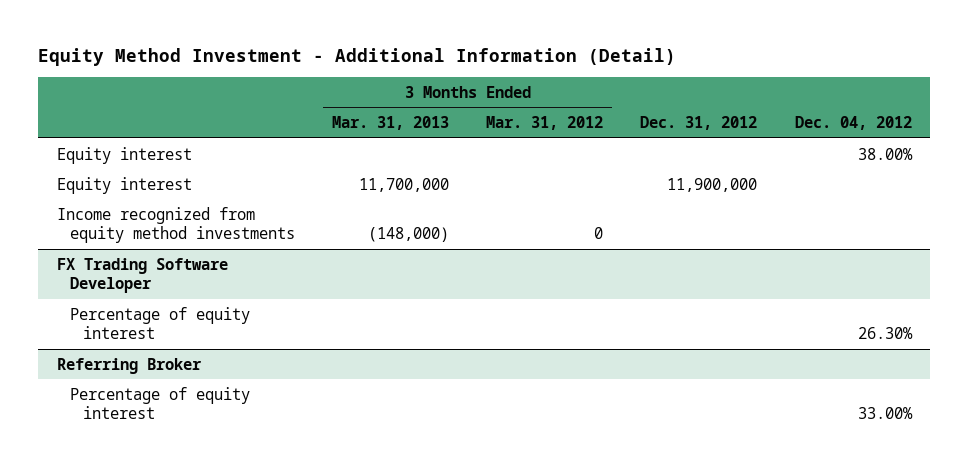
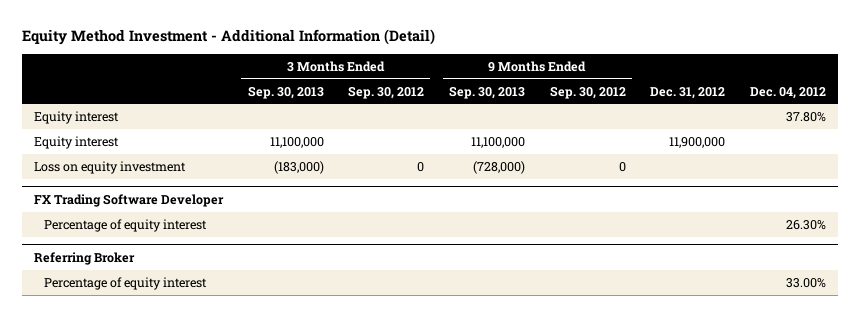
- | 3 Months Ended Mar. 31, 2013 | 3 Months Ended Mar. 31, 2012 | Dec. 31, 2012 | Dec. 04, 2012
+ | 3 Months Ended Sep. 30, 2013 | 3 Months Ended Sep. 30, 2012 | 9 Months Ended Sep. 30, 2013 | 9 Months Ended Sep. 30, 2012 | Dec. 31, 2012 | Dec. 04, 2012
- Equity interest | | | | 38.00%
+ Equity interest | | | | | | 37.80%
- Income recognized from equity method investments | (148,000) | 0 | |
+ Loss on equity investment | (183,000) | 0 | (728,000) | 0 | |

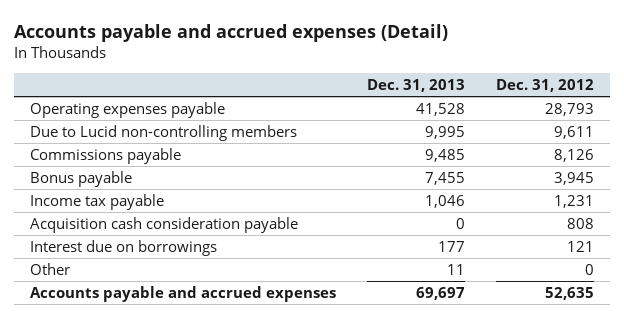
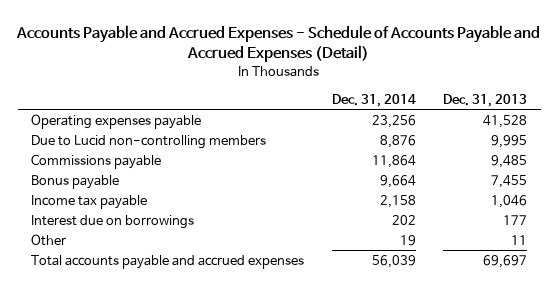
- Accounts payable and accrued expenses (Detail)
+ Accounts Payable and Accrued Expenses - Schedule of Accounts Payable and Accrued Expenses (Detail)
- | Dec. 31, 2013 | Dec. 31, 2012
+ | Dec. 31, 2014 | Dec. 31, 2013
- Acquisition cash consideration payable | 0 | 808
- Accounts payable and accrued expenses | 69,697 | 52,635
+ Total accounts payable and accrued expenses | 56,039 | 69,697

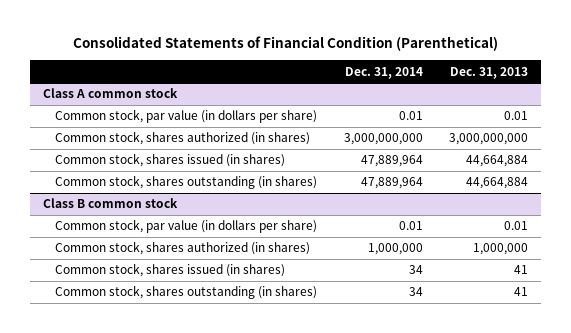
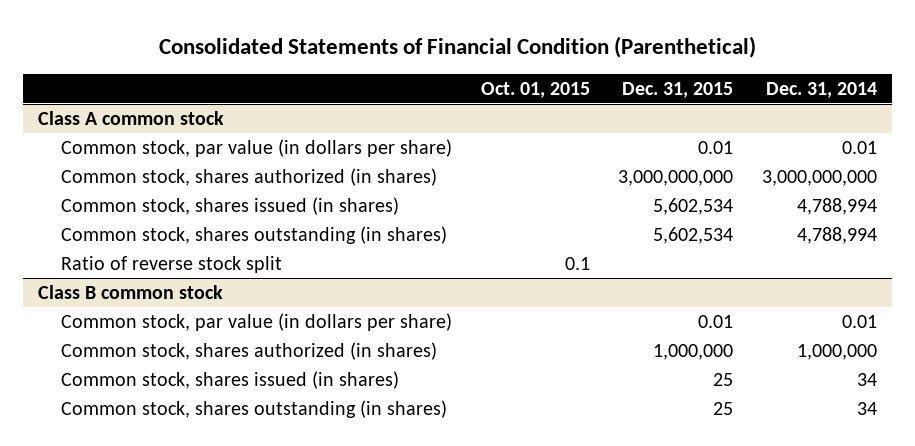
- | Dec. 31, 2014 | Dec. 31, 2013
+ | Oct. 01, 2015 | Dec. 31, 2015 | Dec. 31, 2014
@ Class A common stock
- Common stock, shares issued (in shares) | 47,889,964 | 44,664,884
- Common stock, shares outstanding (in shares) | 47,889,964 | 44,664,884
+ Common stock, shares issued (in shares) | | 5,602,534 | 4,788,994
+ Common stock, shares outstanding (in shares) | | 5,602,534 | 4,788,994
+ Ratio of reverse stock split | 0.1 | |

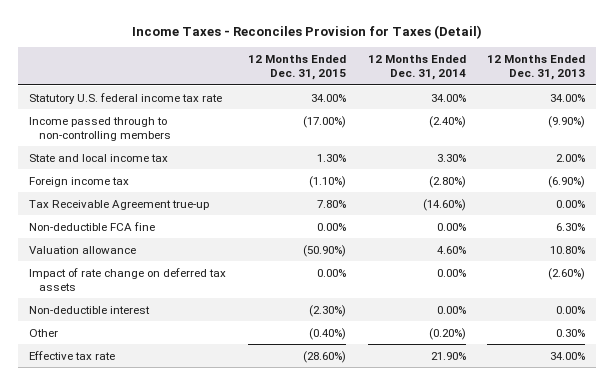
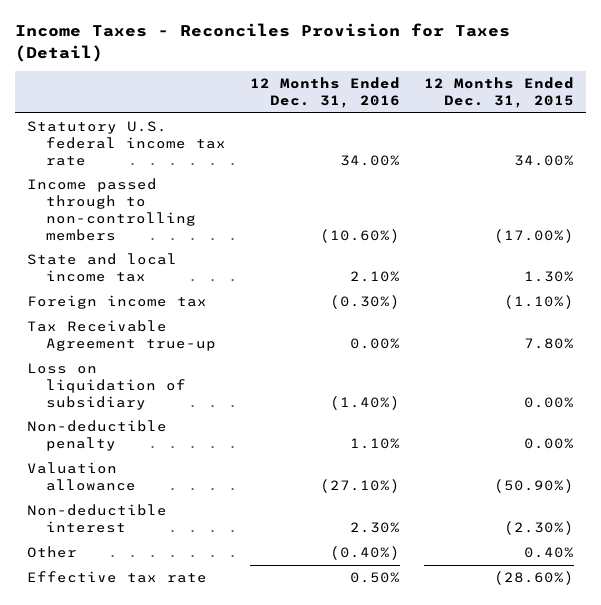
- | 12 Months Ended Dec. 31, 2015 | 12 Months Ended Dec. 31, 2014 | 12 Months Ended Dec. 31, 2013
+ | 12 Months Ended Dec. 31, 2016 | 12 Months Ended Dec. 31, 2015
- Non-deductible FCA fine | 0.00% | 0.00% | 6.30%
+ Loss on liquidation of subsidiary | (1.40%) | 0.00%
+ Non-deductible penalty | 1.10% | 0.00%
- Impact of rate change on deferred tax assets | 0.00% | 0.00% | (2.60%)
- Other | (0.40%) | (0.20%) | 0.30%
+ Other | (0.40%) | 0.40%

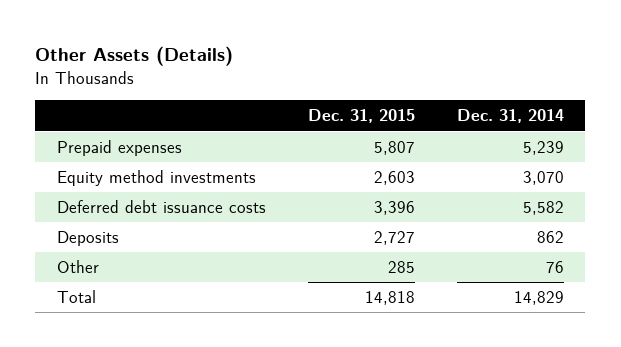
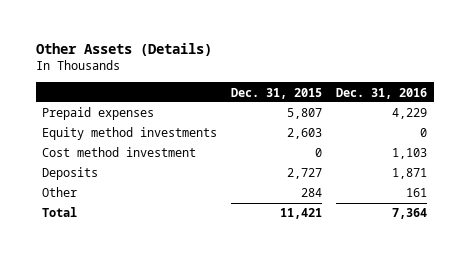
- | Dec. 31, 2015 | Dec. 31, 2014
+ | Dec. 31, 2015 | Dec. 31, 2016
- Deferred debt issuance costs | 3,396 | 5,582
+ Cost method investment | 0 | 1,103
- Other | 285 | 76
- Total | 14,818 | 14,829
+ Other | 284 | 161
+ Total | 11,421 | 7,364

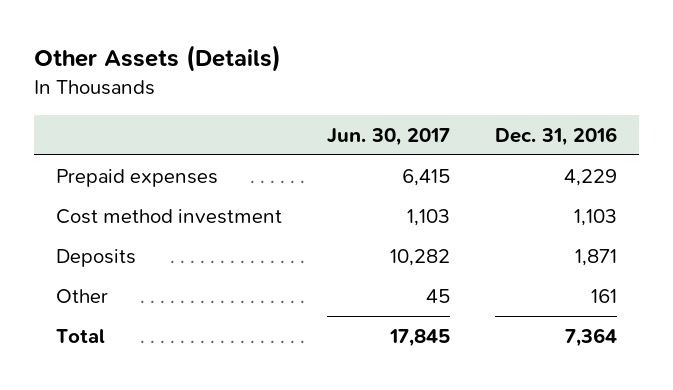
- | Dec. 31, 2015 | Dec. 31, 2016
+ | Jun. 30, 2017 | Dec. 31, 2016
- Equity method investments | 2,603 | 0

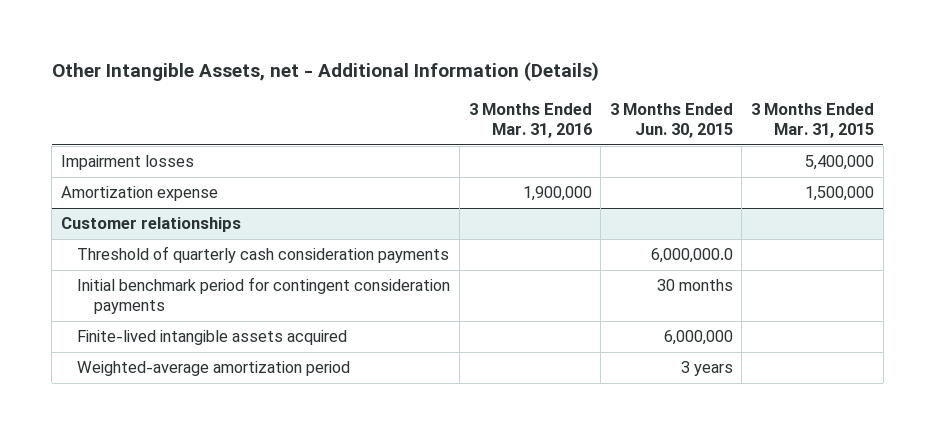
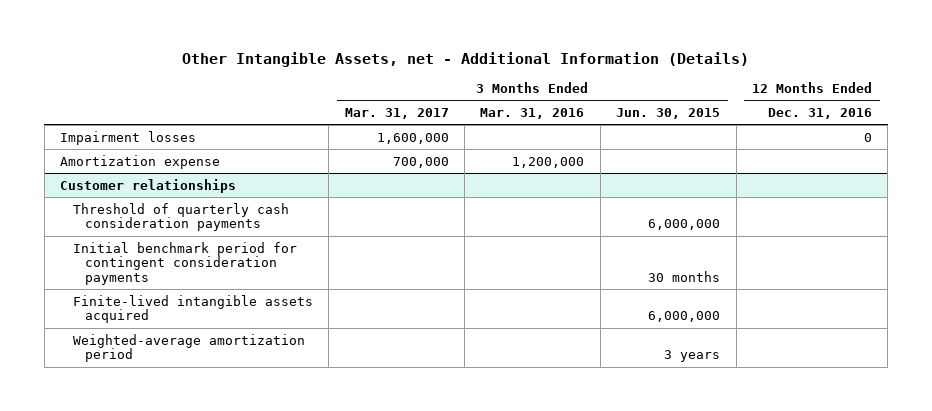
- | 3 Months Ended Mar. 31, 2016 | 3 Months Ended Jun. 30, 2015 | 3 Months Ended Mar. 31, 2015
+ | 3 Months Ended Mar. 31, 2017 | 3 Months Ended Mar. 31, 2016 | 3 Months Ended Jun. 30, 2015 | 12 Months Ended Dec. 31, 2016
- Amortization expense | 1,900,000 | | 1,500,000
+ Amortization expense | 700,000 | 1,200,000 | |
@ Customer relationships
- Threshold of quarterly cash consideration payments | | 6,000,000.0 |
+ Threshold of quarterly cash consideration payments | | | 6,000,000 |

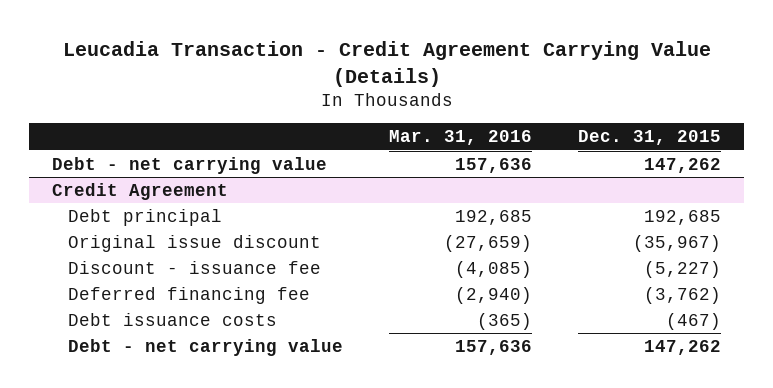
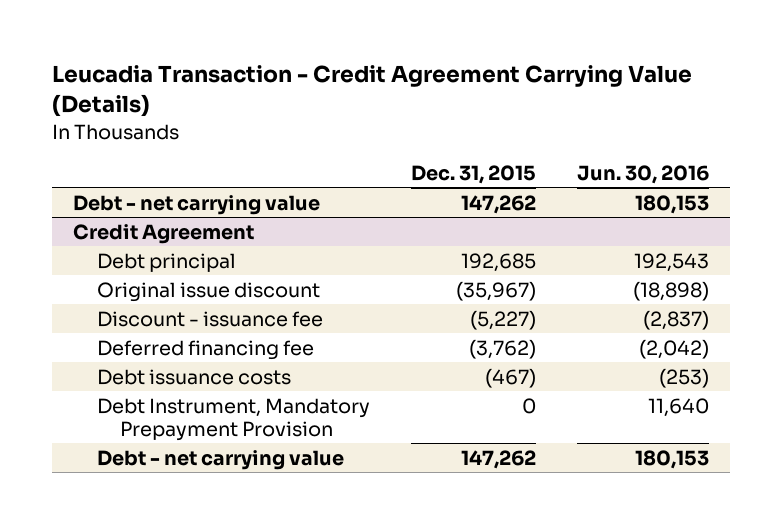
- | Mar. 31, 2016 | Dec. 31, 2015
+ | Dec. 31, 2015 | Jun. 30, 2016
@ Credit Agreement
+ Debt Instrument, Mandatory Prepayment Provision | 0 | 11,640

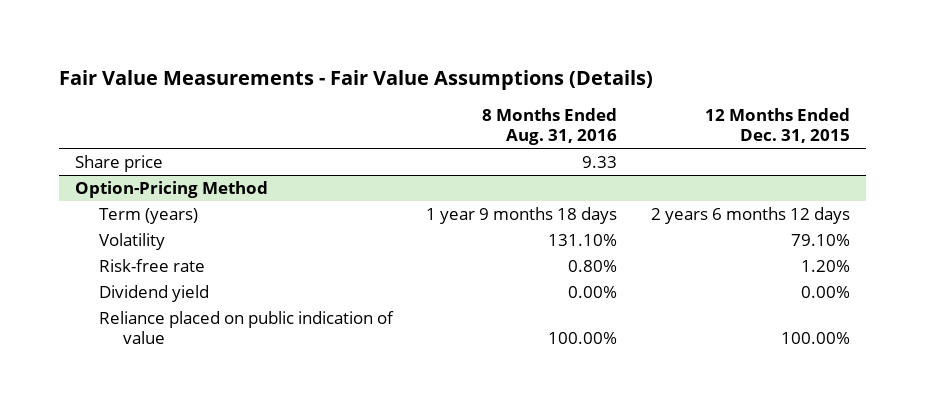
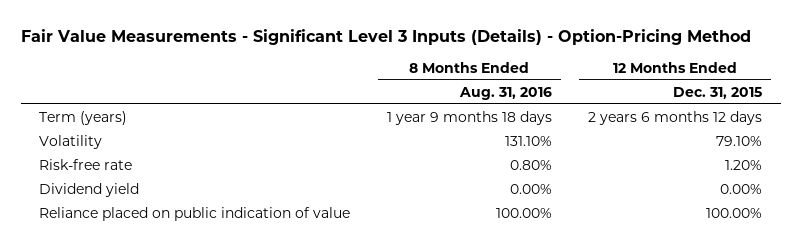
- Fair Value Measurements - Fair Value Assumptions (Details)
+ Fair Value Measurements - Significant Level 3 Inputs (Details) - Option-Pricing Method
- Share price | 9.33 |
- Option-Pricing Method

